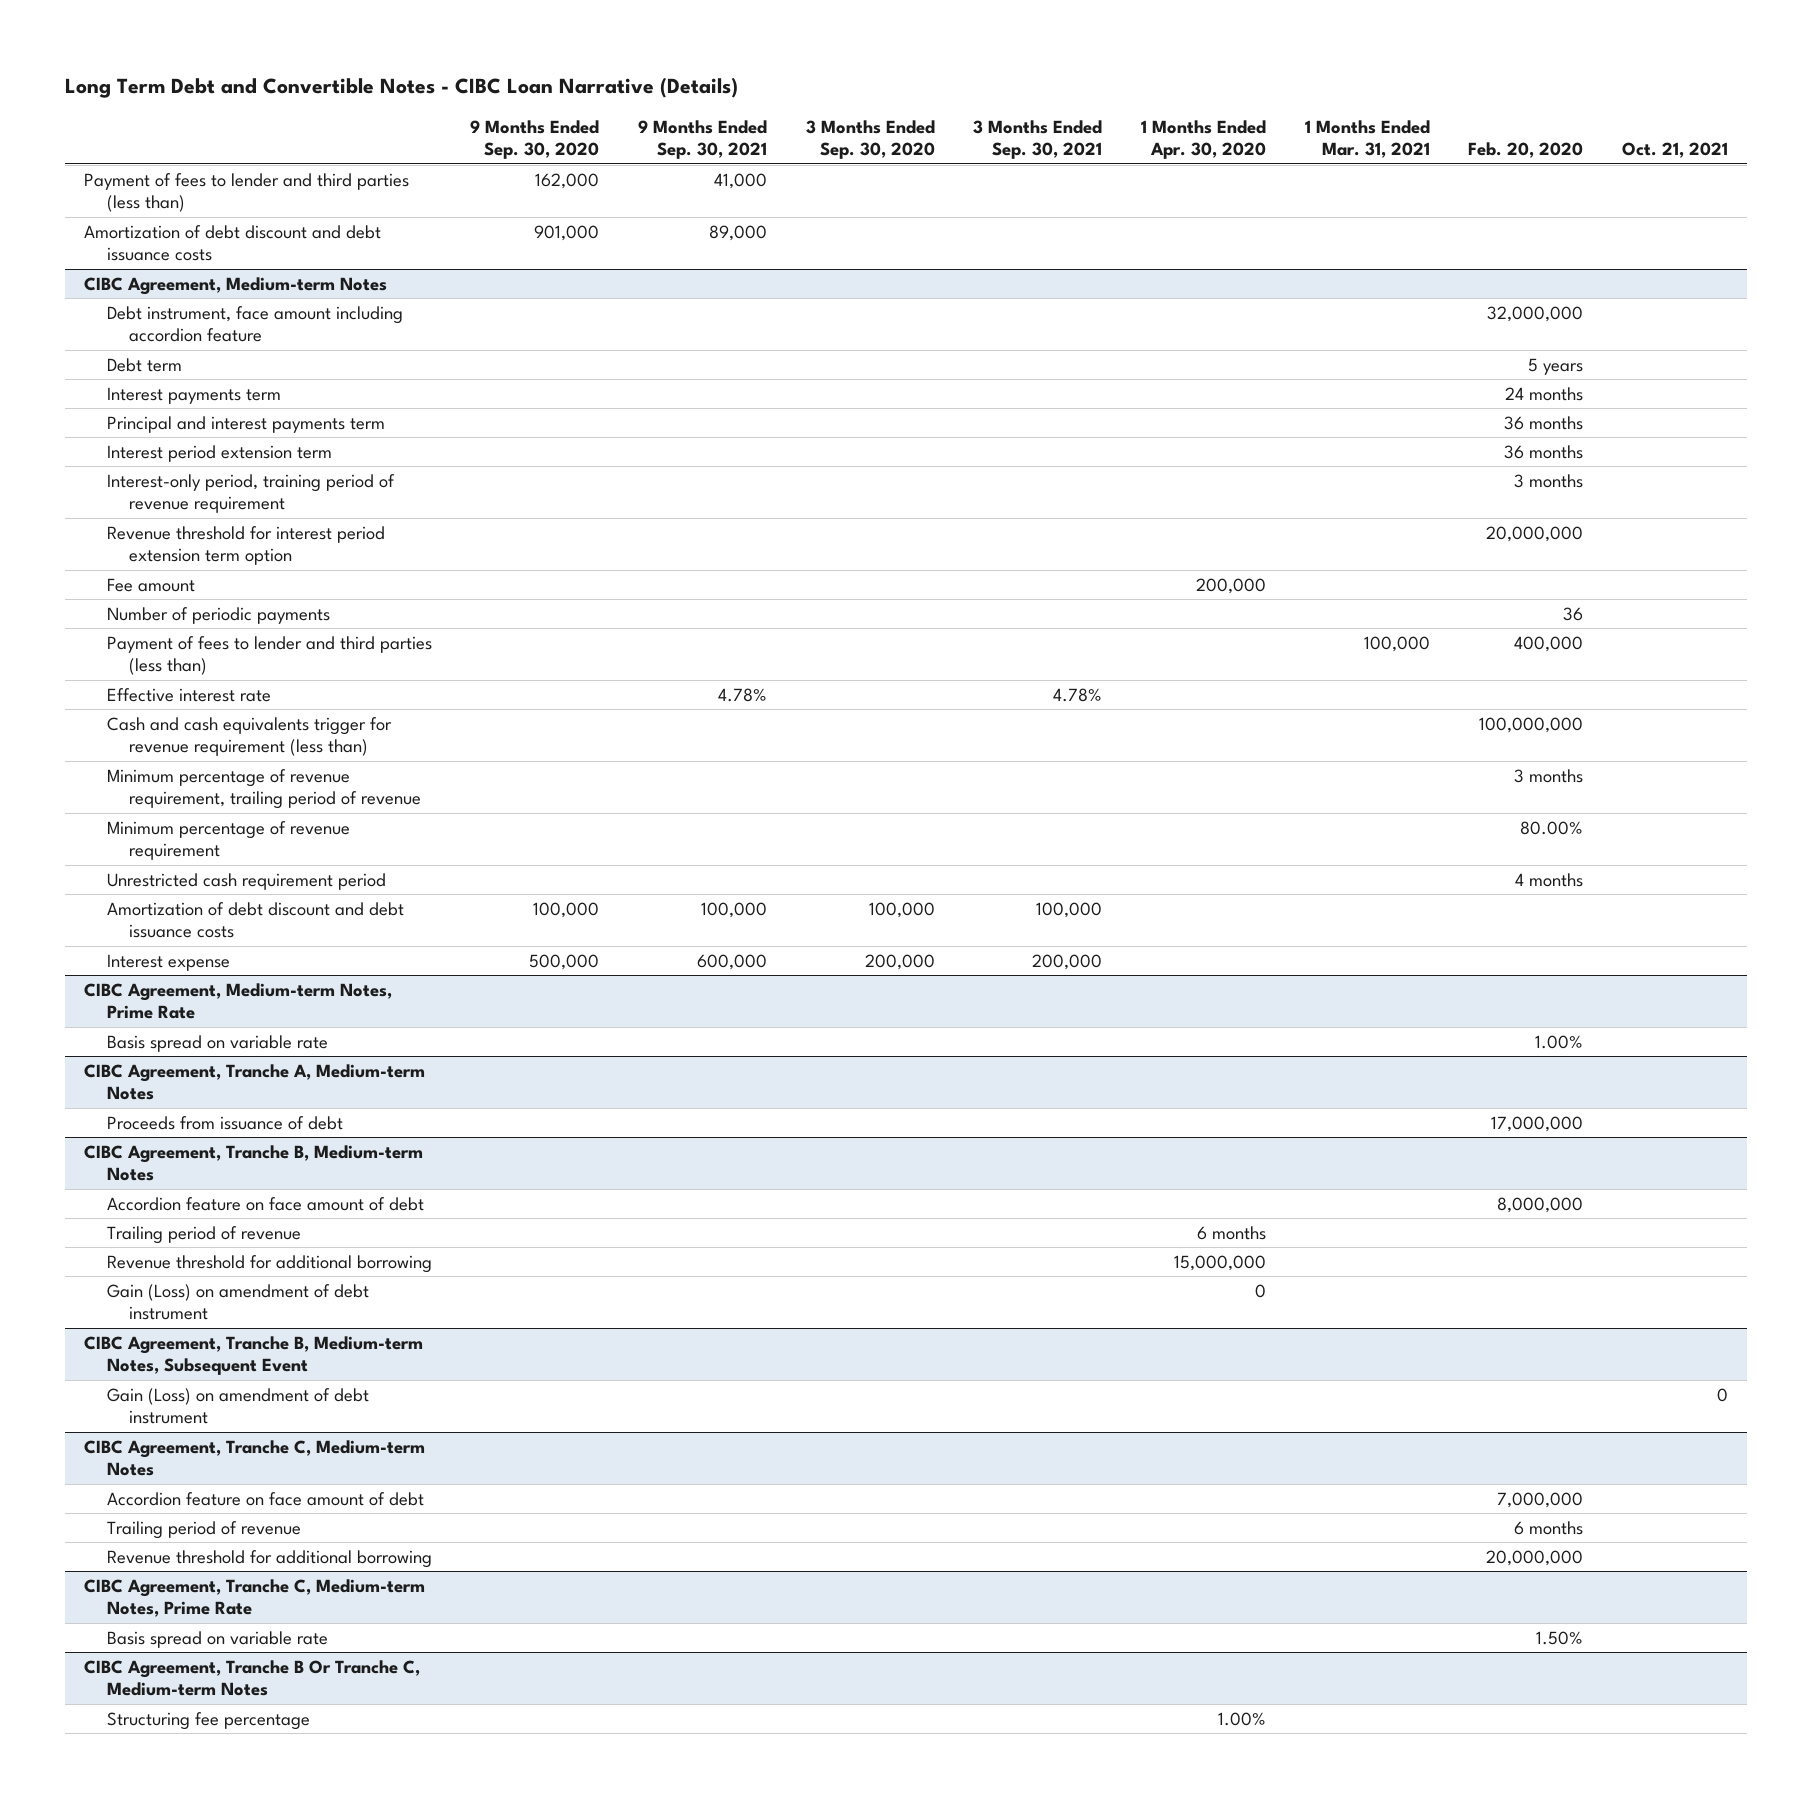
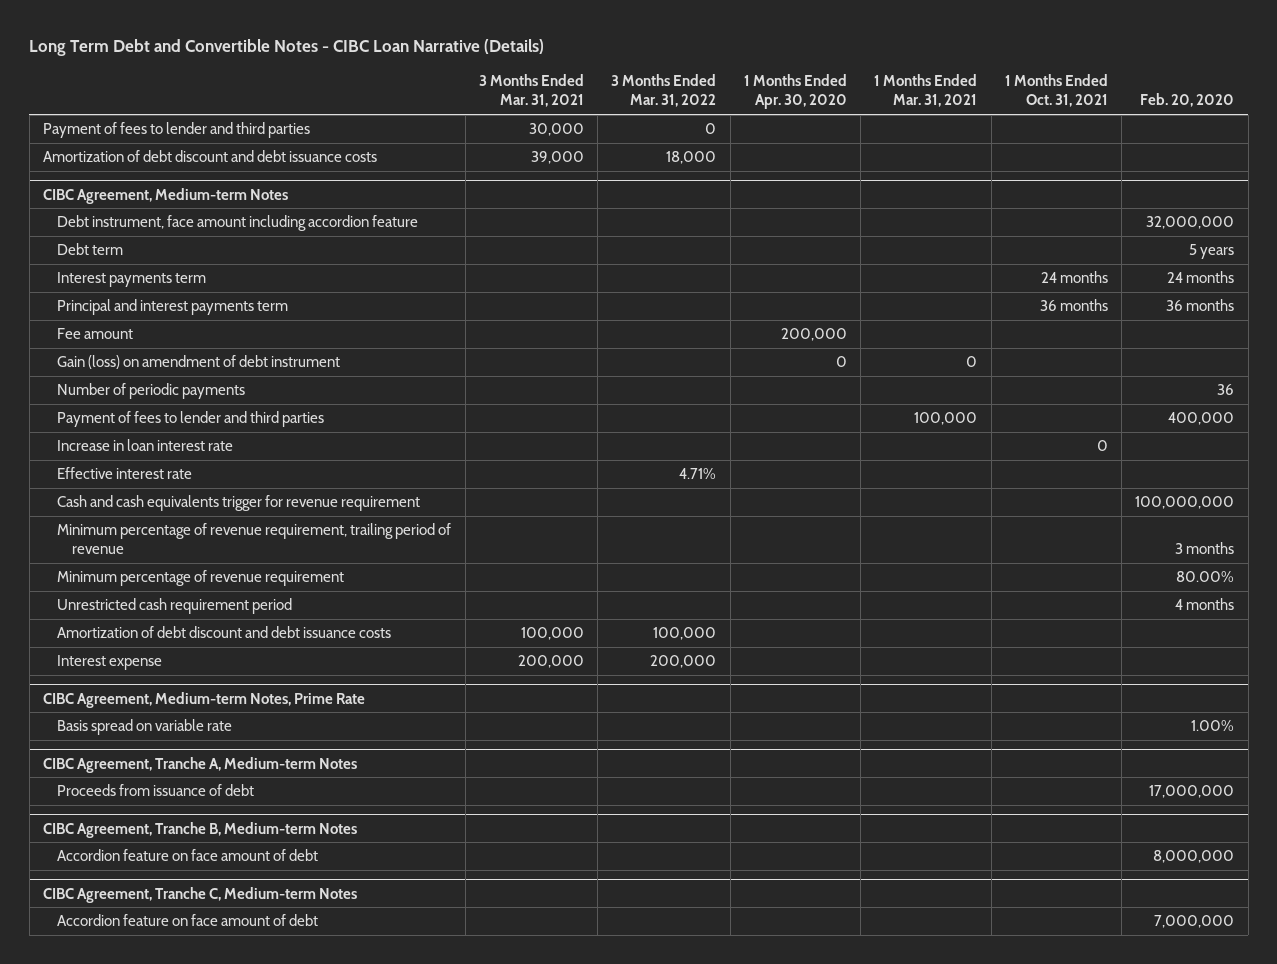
- | 9 Months Ended Sep. 30, 2020 | 9 Months Ended Sep. 30, 2021 | 3 Months Ended Sep. 30, 2020 | 3 Months Ended Sep. 30, 2021 | 1 Months Ended Apr. 30, 2020 | 1 Months Ended Mar. 31, 2021 | Feb. 20, 2020 | Oct. 21, 2021
+ | 3 Months Ended Mar. 31, 2021 | 3 Months Ended Mar. 31, 2022 | 1 Months Ended Apr. 30, 2020 | 1 Months Ended Mar. 31, 2021 | 1 Months Ended Oct. 31, 2021 | Feb. 20, 2020
- Payment of fees to lender and third parties (less than) | 162,000 | 41,000 | | | | | |
+ Payment of fees to lender and third parties | 30,000 | 0 | | | |
@ CIBC Agreement, Medium-term Notes
- Interest period extension term | | | | | | | 36 months |
- Interest-only period, training period of revenue requirement | | | | | | | 3 months |
- Revenue threshold for interest period extension term option | | | | | | | 20,000,000 |
+ Gain (loss) on amendment of debt instrument | | | 0 | 0 | |
- Payment of fees to lender and third parties (less than) | | | | | | 100,000 | 400,000 |
+ Payment of fees to lender and third parties | | | | 100,000 | | 400,000
+ Increase in loan interest rate | | | | | 0 |
- Cash and cash equivalents trigger for revenue requirement (less than) | | | | | | | 100,000,000 |
+ Cash and cash equivalents trigger for revenue requirement | | | | | | 100,000,000
@ CIBC Agreement, Tranche B, Medium-term Notes
- Trailing period of revenue | | | | | 6 months | | |
- Revenue threshold for additional borrowing | | | | | 15,000,000 | | |
- Gain (Loss) on amendment of debt instrument | | | | | 0 | | |
- CIBC Agreement, Tranche B, Medium-term Notes, Subsequent Event
- Gain (Loss) on amendment of debt instrument | | | | | | | | 0
@ CIBC Agreement, Tranche C, Medium-term Notes
- Trailing period of revenue | | | | | | | 6 months |
- Revenue threshold for additional borrowing | | | | | | | 20,000,000 |
- CIBC Agreement, Tranche C, Medium-term Notes, Prime Rate
- Basis spread on variable rate | | | | | | | 1.50% |
- CIBC Agreement, Tranche B Or Tranche C, Medium-term Notes
- Structuring fee percentage | | | | | 1.00% | | |

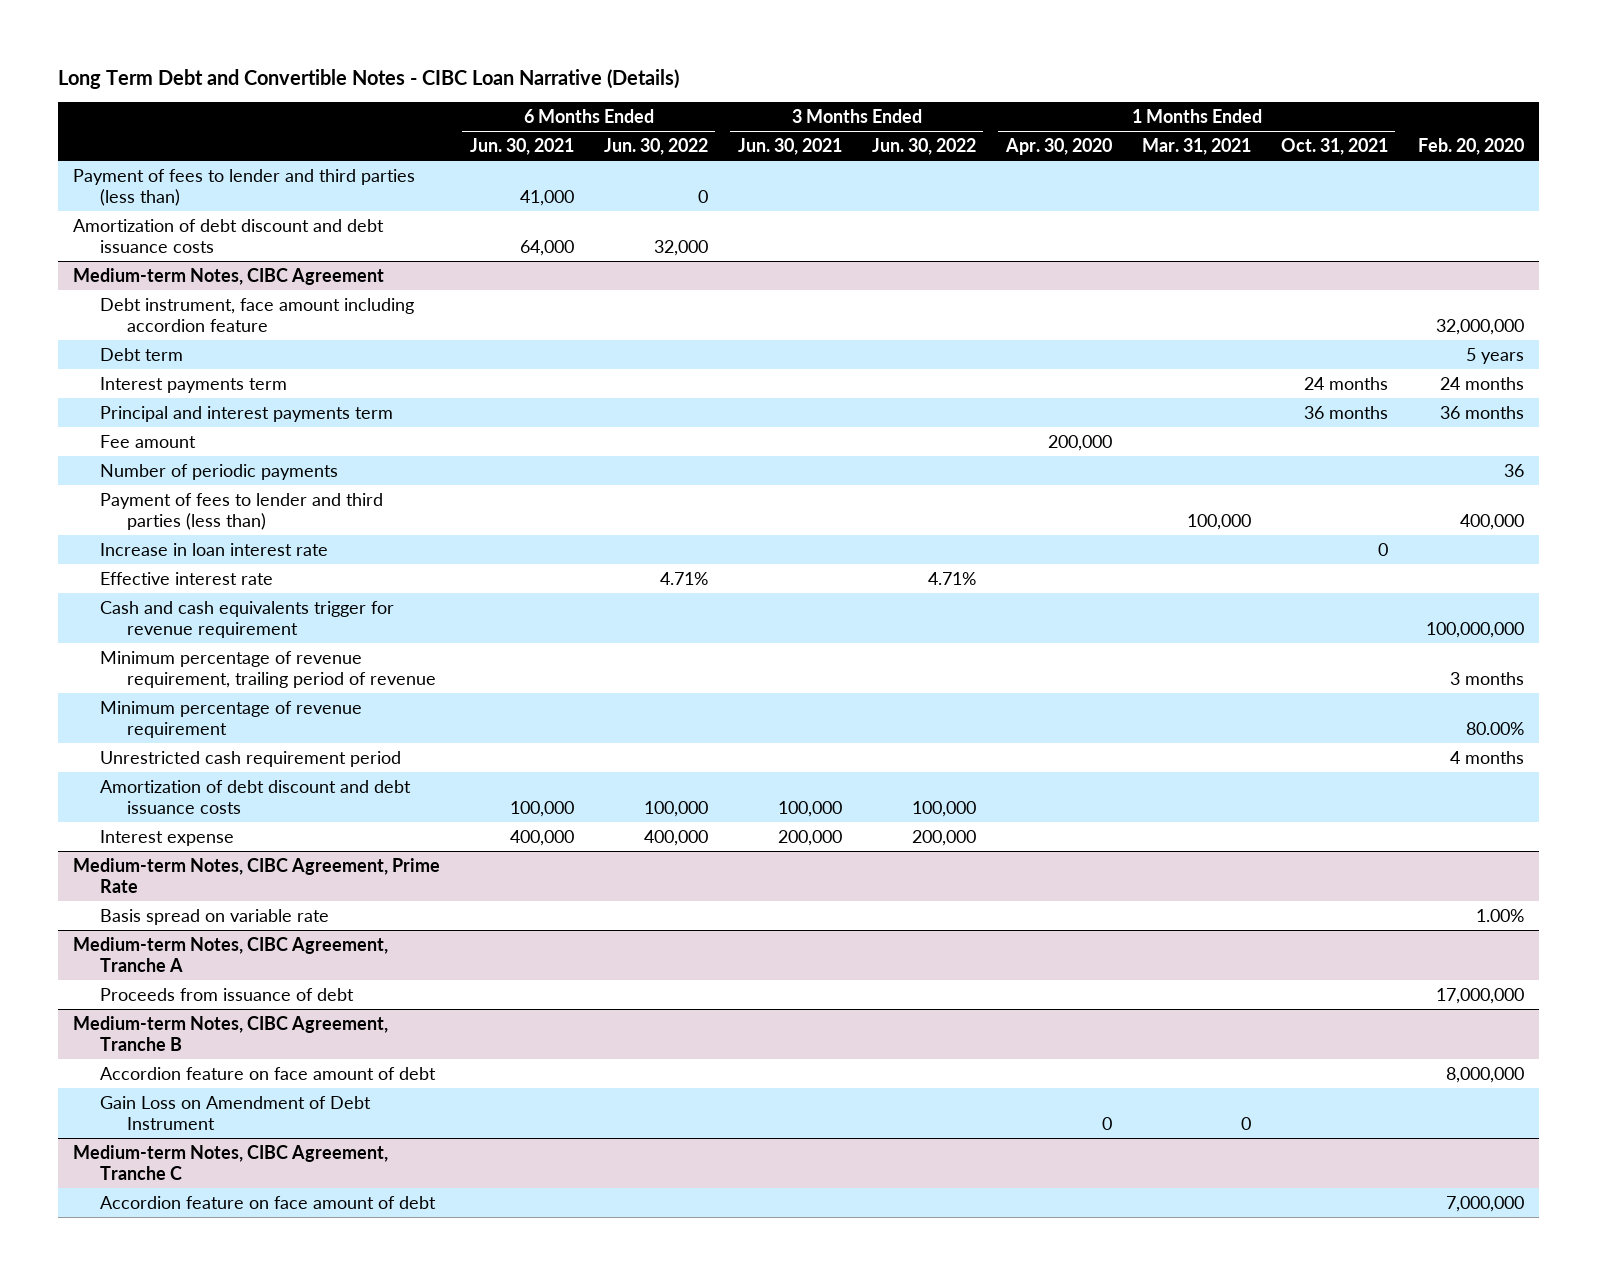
- | 3 Months Ended Mar. 31, 2021 | 3 Months Ended Mar. 31, 2022 | 1 Months Ended Apr. 30, 2020 | 1 Months Ended Mar. 31, 2021 | 1 Months Ended Oct. 31, 2021 | Feb. 20, 2020
+ | 6 Months Ended Jun. 30, 2021 | 6 Months Ended Jun. 30, 2022 | 3 Months Ended Jun. 30, 2021 | 3 Months Ended Jun. 30, 2022 | 1 Months Ended Apr. 30, 2020 | 1 Months Ended Mar. 31, 2021 | 1 Months Ended Oct. 31, 2021 | Feb. 20, 2020
- Payment of fees to lender and third parties | 30,000 | 0 | | | |
+ Payment of fees to lender and third parties (less than) | 41,000 | 0 | | | | | |
- CIBC Agreement, Medium-term Notes
+ Medium-term Notes, CIBC Agreement
- Gain (loss) on amendment of debt instrument | | | 0 | 0 | |
- Payment of fees to lender and third parties | | | | 100,000 | | 400,000
+ Payment of fees to lender and third parties (less than) | | | | | | 100,000 | | 400,000
- CIBC Agreement, Medium-term Notes, Prime Rate
+ Medium-term Notes, CIBC Agreement, Prime Rate
- CIBC Agreement, Tranche A, Medium-term Notes
+ Medium-term Notes, CIBC Agreement, Tranche A
- CIBC Agreement, Tranche B, Medium-term Notes
+ Medium-term Notes, CIBC Agreement, Tranche B
- CIBC Agreement, Tranche C, Medium-term Notes
+ Gain Loss on Amendment of Debt Instrument | | | | | 0 | 0 | |
+ Medium-term Notes, CIBC Agreement, Tranche C

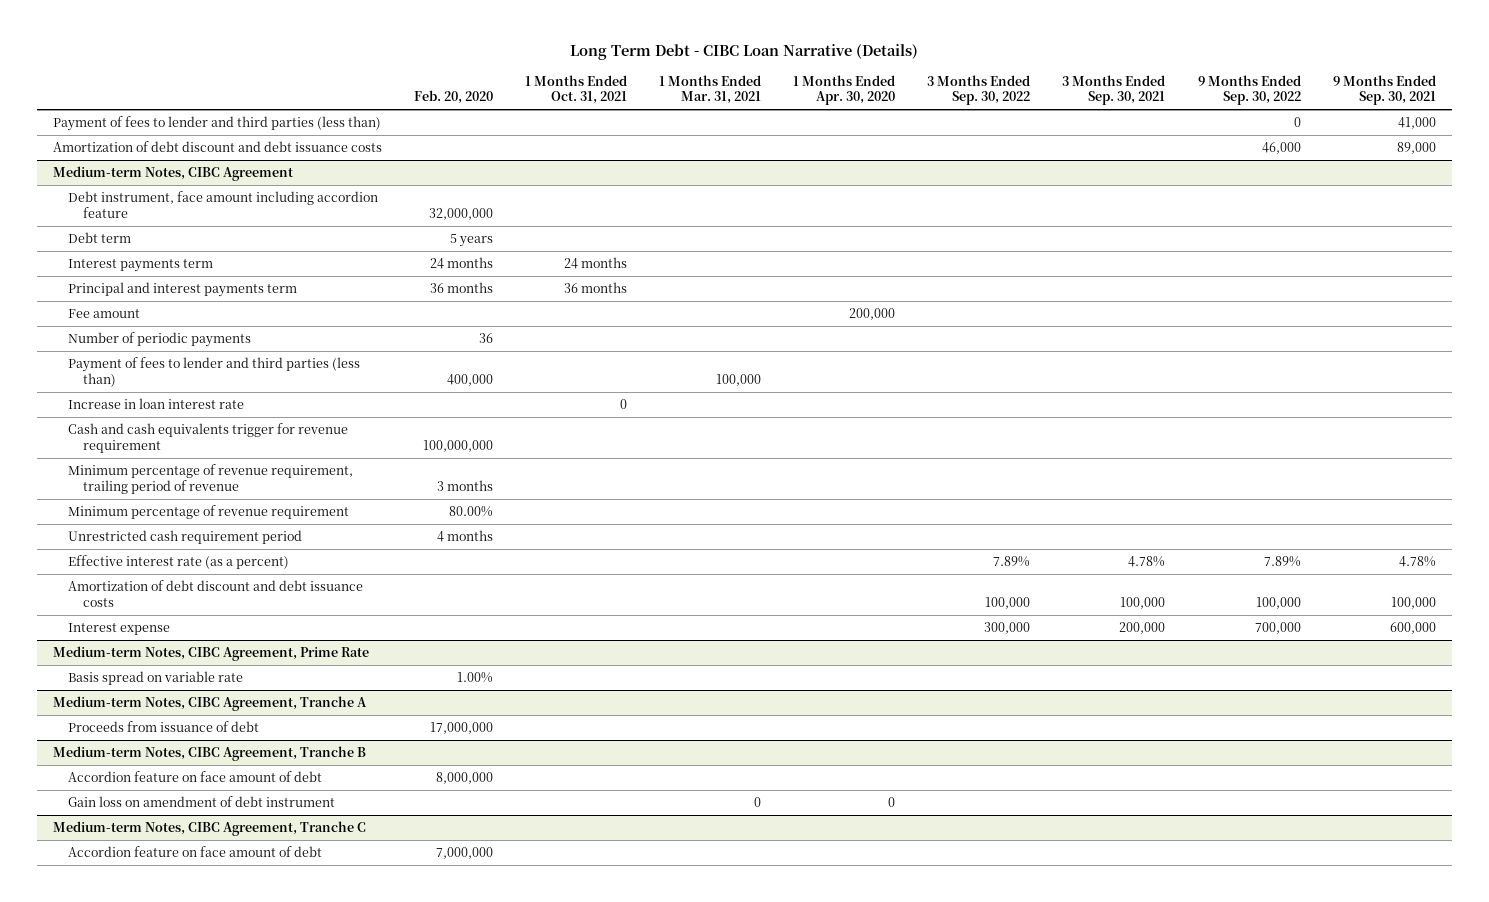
- Long Term Debt and Convertible Notes - CIBC Loan Narrative (Details)
+ Long Term Debt - CIBC Loan Narrative (Details)
- | 6 Months Ended Jun. 30, 2021 | 6 Months Ended Jun. 30, 2022 | 3 Months Ended Jun. 30, 2021 | 3 Months Ended Jun. 30, 2022 | 1 Months Ended Apr. 30, 2020 | 1 Months Ended Mar. 31, 2021 | 1 Months Ended Oct. 31, 2021 | Feb. 20, 2020
+ | Feb. 20, 2020 | 1 Months Ended Oct. 31, 2021 | 1 Months Ended Mar. 31, 2021 | 1 Months Ended Apr. 30, 2020 | 3 Months Ended Sep. 30, 2022 | 3 Months Ended Sep. 30, 2021 | 9 Months Ended Sep. 30, 2022 | 9 Months Ended Sep. 30, 2021
@ Medium-term Notes, CIBC Agreement
- Effective interest rate | | 4.71% | | 4.71% | | | |
+ Effective interest rate (as a percent) | | | | | 7.89% | 4.78% | 7.89% | 4.78%
@ Medium-term Notes, CIBC Agreement, Tranche B
- Gain Loss on Amendment of Debt Instrument | | | | | 0 | 0 | |
+ Gain loss on amendment of debt instrument | | | 0 | 0 | | | |

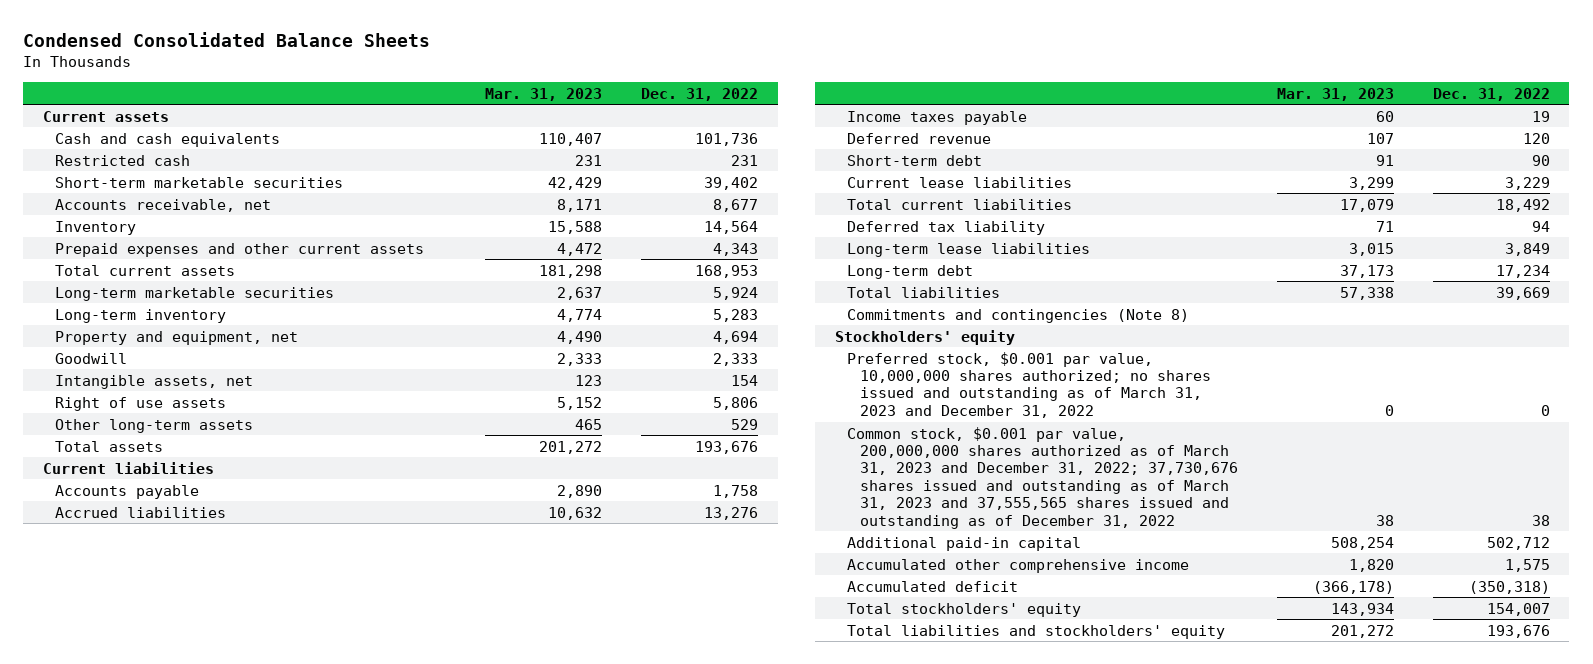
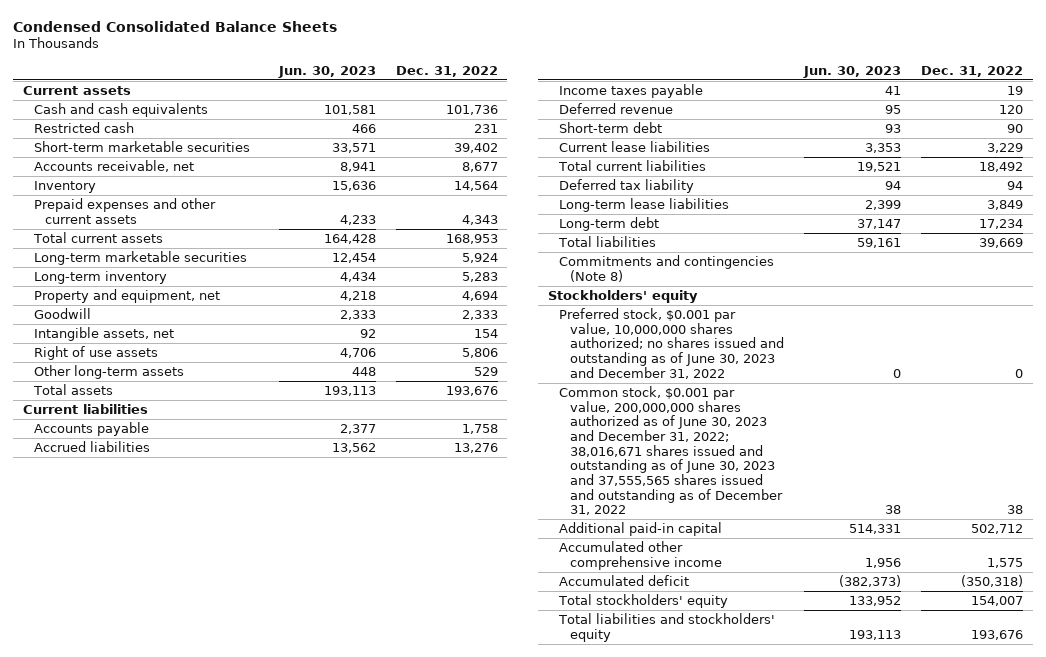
- | Mar. 31, 2023 | Dec. 31, 2022
+ | Jun. 30, 2023 | Dec. 31, 2022
- Preferred stock, $0.001 par value, 10,000,000 shares authorized; no shares issued and outstanding as of March 31, 2023 and December 31, 2022 | 0 | 0
- Common stock, $0.001 par value, 200,000,000 shares authorized as of March 31, 2023 and December 31, 2022; 37,730,676 shares issued and outstanding as of March 31, 2023 and 37,555,565 shares issued and outstanding as of December 31, 2022 | 38 | 38
+ Preferred stock, $0.001 par value, 10,000,000 shares authorized; no shares issued and outstanding as of June 30, 2023 and December 31, 2022 | 0 | 0
+ Common stock, $0.001 par value, 200,000,000 shares authorized as of June 30, 2023 and December 31, 2022; 38,016,671 shares issued and outstanding as of June 30, 2023 and 37,555,565 shares issued and outstanding as of December 31, 2022 | 38 | 38

